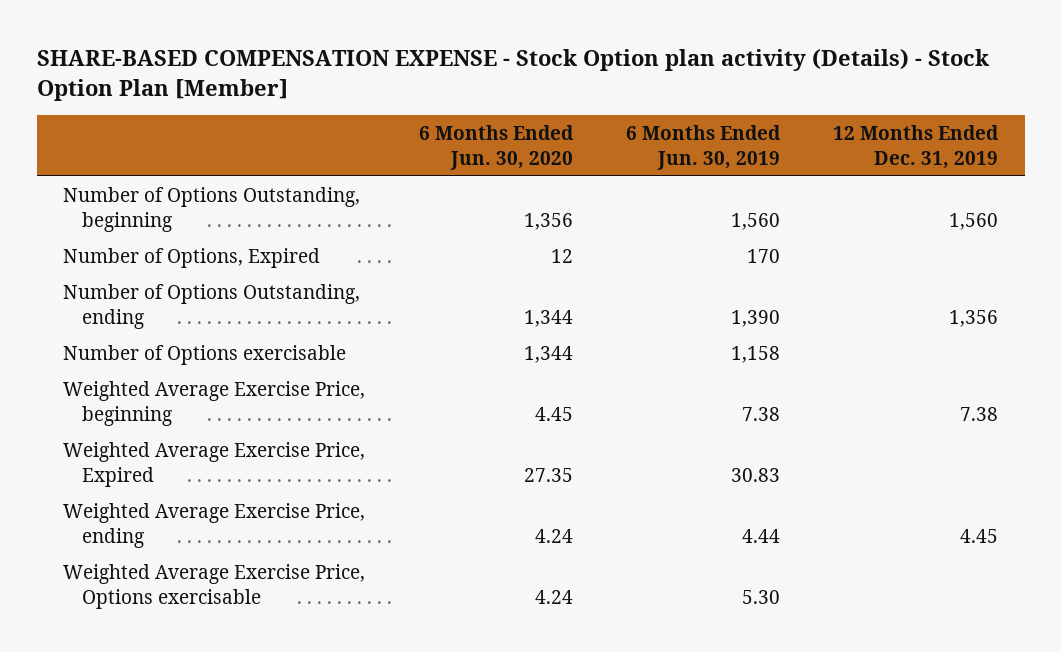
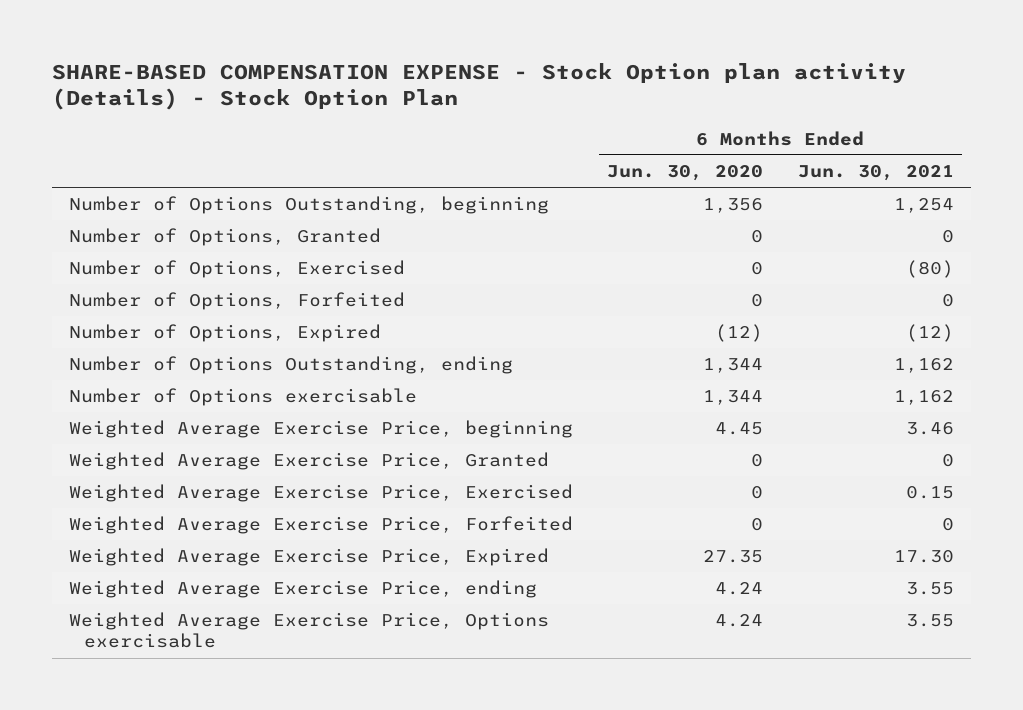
- SHARE-BASED COMPENSATION EXPENSE - Stock Option plan activity (Details) - Stock Option Plan [Member]
+ SHARE-BASED COMPENSATION EXPENSE - Stock Option plan activity (Details) - Stock Option Plan
- | 6 Months Ended Jun. 30, 2020 | 6 Months Ended Jun. 30, 2019 | 12 Months Ended Dec. 31, 2019
+ | 6 Months Ended Jun. 30, 2020 | 6 Months Ended Jun. 30, 2021
- Number of Options, Expired | 12 | 170 |
+ Number of Options, Granted | 0 | 0
+ Number of Options, Exercised | 0 | (80)
+ Number of Options, Forfeited | 0 | 0
+ Number of Options, Expired | (12) | (12)
+ Weighted Average Exercise Price, Granted | 0 | 0
+ Weighted Average Exercise Price, Exercised | 0 | 0.15
+ Weighted Average Exercise Price, Forfeited | 0 | 0

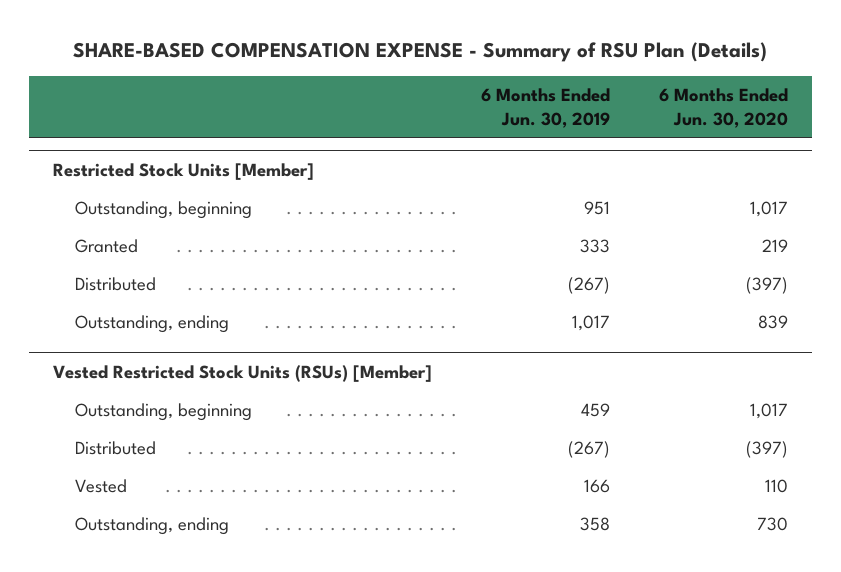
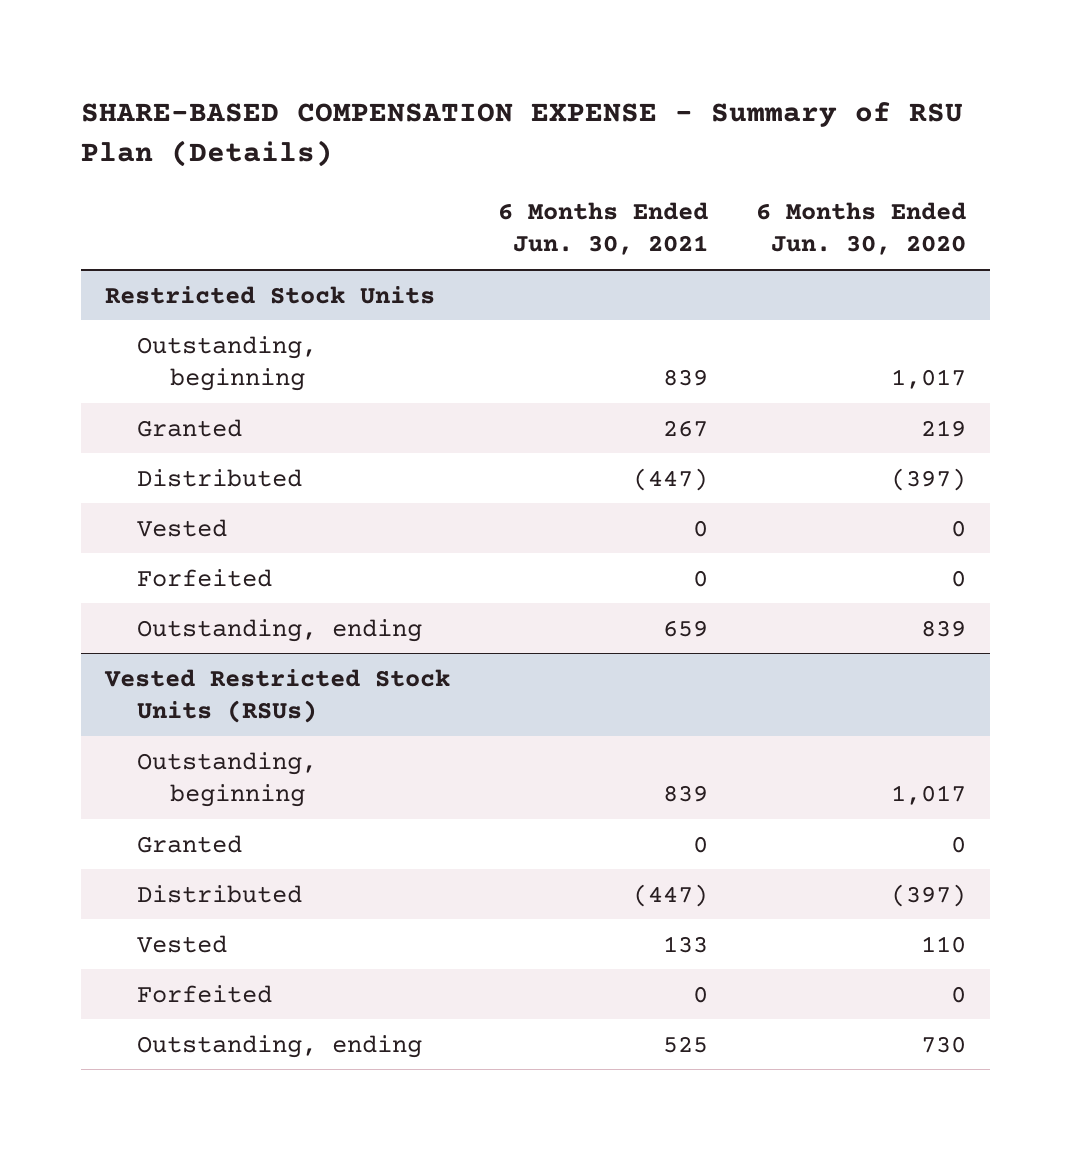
- | 6 Months Ended Jun. 30, 2019 | 6 Months Ended Jun. 30, 2020
+ | 6 Months Ended Jun. 30, 2021 | 6 Months Ended Jun. 30, 2020
- Restricted Stock Units [Member]
+ Restricted Stock Units
+ Vested | 0 | 0
+ Forfeited | 0 | 0
- Vested Restricted Stock Units (RSUs) [Member]
+ Vested Restricted Stock Units (RSUs)
+ Granted | 0 | 0
+ Forfeited | 0 | 0

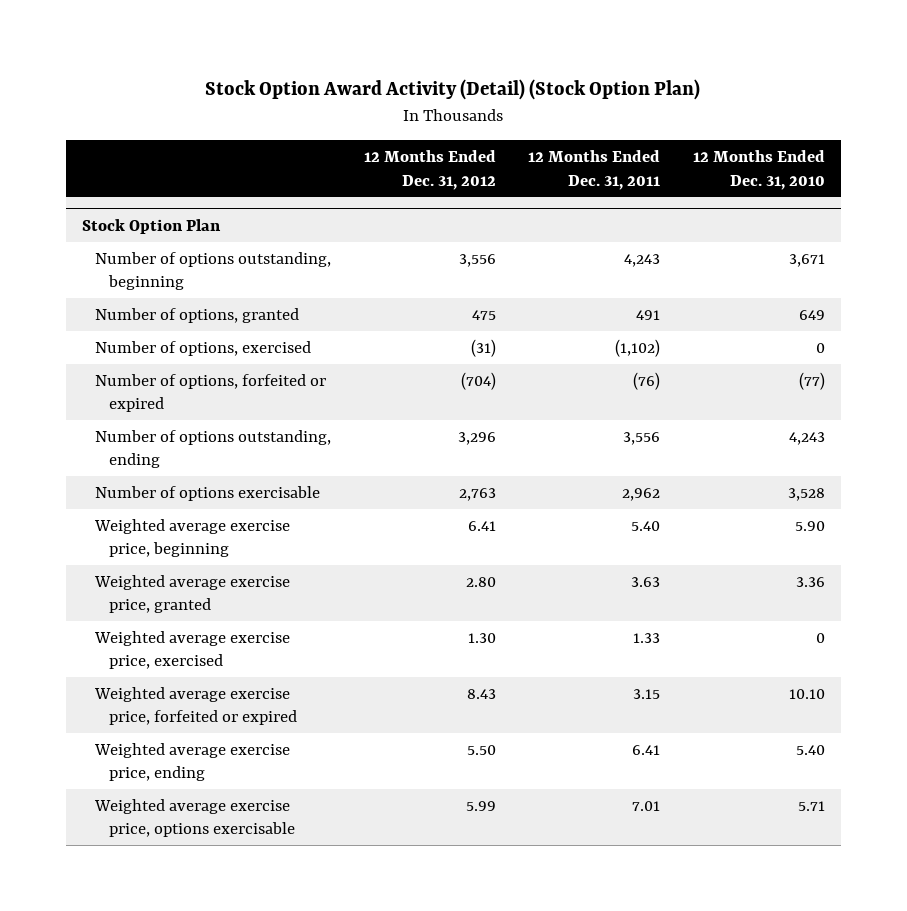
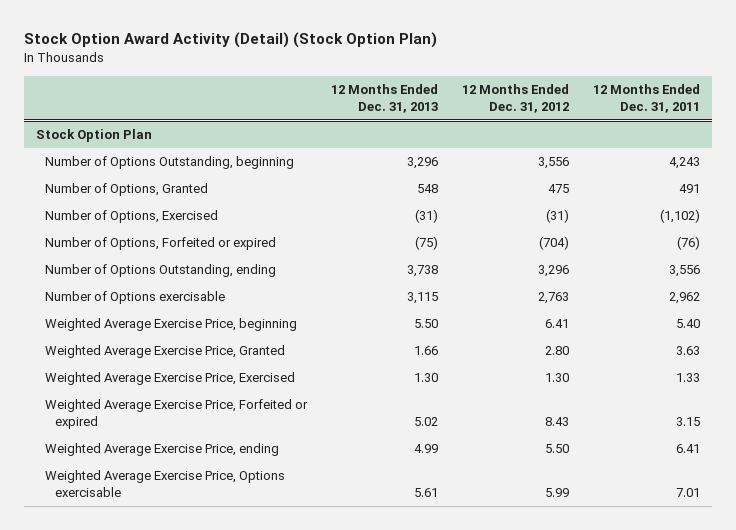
- | 12 Months Ended Dec. 31, 2012 | 12 Months Ended Dec. 31, 2011 | 12 Months Ended Dec. 31, 2010
+ | 12 Months Ended Dec. 31, 2013 | 12 Months Ended Dec. 31, 2012 | 12 Months Ended Dec. 31, 2011
@ Stock Option Plan
- Number of options outstanding, beginning | 3,556 | 4,243 | 3,671
- Number of options, granted | 475 | 491 | 649
- Number of options, exercised | (31) | (1,102) | 0
- Number of options, forfeited or expired | (704) | (76) | (77)
- Number of options outstanding, ending | 3,296 | 3,556 | 4,243
- Number of options exercisable | 2,763 | 2,962 | 3,528
- Weighted average exercise price, beginning | 6.41 | 5.40 | 5.90
- Weighted average exercise price, granted | 2.80 | 3.63 | 3.36
- Weighted average exercise price, exercised | 1.30 | 1.33 | 0
- Weighted average exercise price, forfeited or expired | 8.43 | 3.15 | 10.10
- Weighted average exercise price, ending | 5.50 | 6.41 | 5.40
- Weighted average exercise price, options exercisable | 5.99 | 7.01 | 5.71
+ Number of Options Outstanding, beginning | 3,296 | 3,556 | 4,243
+ Number of Options, Granted | 548 | 475 | 491
+ Number of Options, Exercised | (31) | (31) | (1,102)
+ Number of Options, Forfeited or expired | (75) | (704) | (76)
+ Number of Options Outstanding, ending | 3,738 | 3,296 | 3,556
+ Number of Options exercisable | 3,115 | 2,763 | 2,962
+ Weighted Average Exercise Price, beginning | 5.50 | 6.41 | 5.40
+ Weighted Average Exercise Price, Granted | 1.66 | 2.80 | 3.63
+ Weighted Average Exercise Price, Exercised | 1.30 | 1.30 | 1.33
+ Weighted Average Exercise Price, Forfeited or expired | 5.02 | 8.43 | 3.15
+ Weighted Average Exercise Price, ending | 4.99 | 5.50 | 6.41
+ Weighted Average Exercise Price, Options exercisable | 5.61 | 5.99 | 7.01

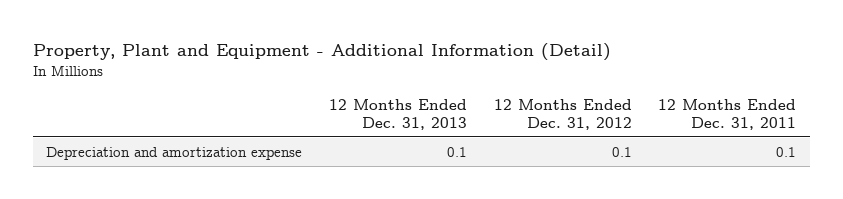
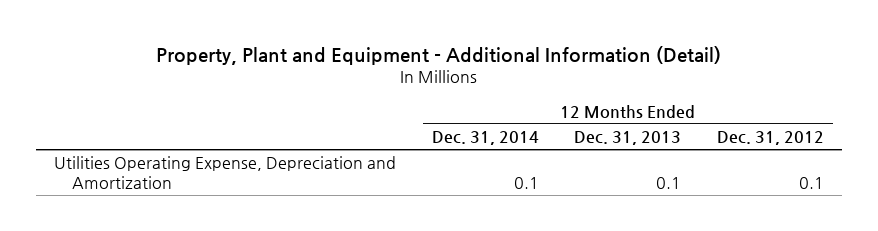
- | 12 Months Ended Dec. 31, 2013 | 12 Months Ended Dec. 31, 2012 | 12 Months Ended Dec. 31, 2011
+ | 12 Months Ended Dec. 31, 2014 | 12 Months Ended Dec. 31, 2013 | 12 Months Ended Dec. 31, 2012
- Depreciation and amortization expense | 0.1 | 0.1 | 0.1
+ Utilities Operating Expense, Depreciation and Amortization | 0.1 | 0.1 | 0.1

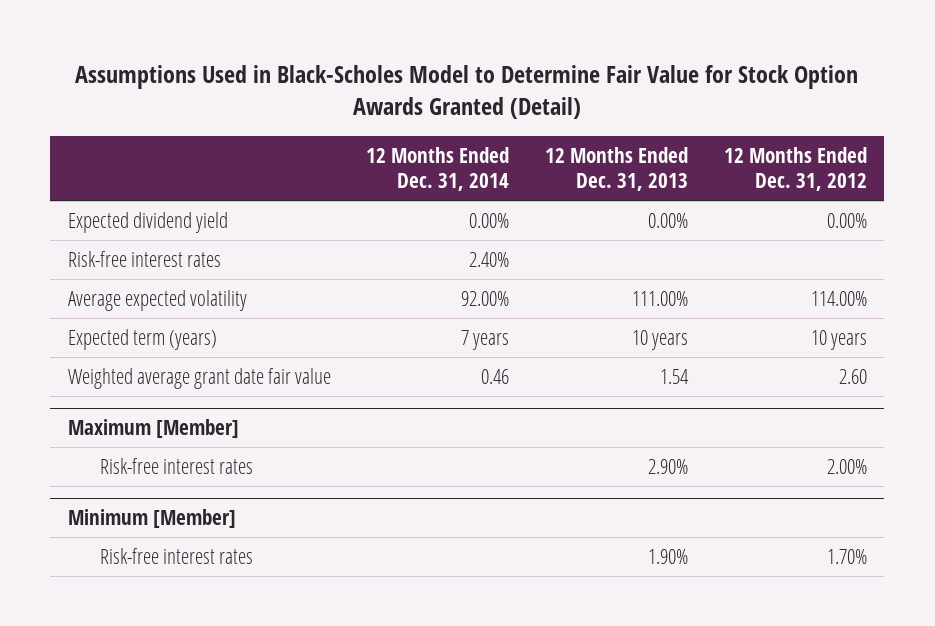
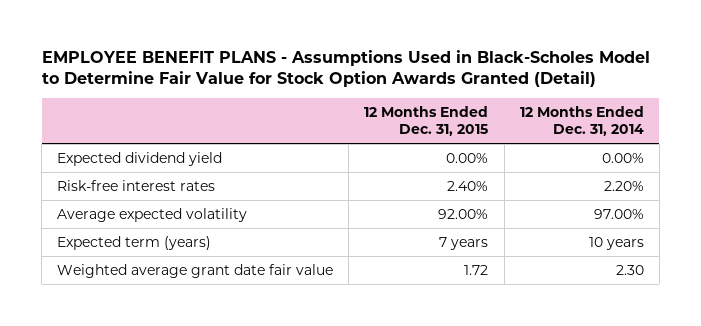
- Assumptions Used in Black-Scholes Model to Determine Fair Value for Stock Option Awards Granted (Detail)
+ EMPLOYEE BENEFIT PLANS - Assumptions Used in Black-Scholes Model to Determine Fair Value for Stock Option Awards Granted (Detail)
- | 12 Months Ended Dec. 31, 2014 | 12 Months Ended Dec. 31, 2013 | 12 Months Ended Dec. 31, 2012
+ | 12 Months Ended Dec. 31, 2015 | 12 Months Ended Dec. 31, 2014
- Risk-free interest rates | 2.40% | |
- Average expected volatility | 92.00% | 111.00% | 114.00%
- Expected term (years) | 7 years | 10 years | 10 years
- Weighted average grant date fair value | 0.46 | 1.54 | 2.60
- Maximum [Member]
- Risk-free interest rates | | 2.90% | 2.00%
- Minimum [Member]
- Risk-free interest rates | | 1.90% | 1.70%
+ Risk-free interest rates | 2.40% | 2.20%
+ Average expected volatility | 92.00% | 97.00%
+ Expected term (years) | 7 years | 10 years
+ Weighted average grant date fair value | 1.72 | 2.30

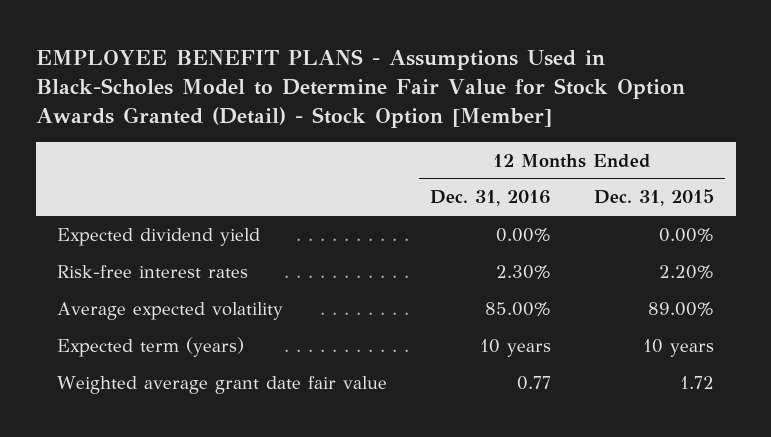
- EMPLOYEE BENEFIT PLANS - Assumptions Used in Black-Scholes Model to Determine Fair Value for Stock Option Awards Granted (Detail)
+ EMPLOYEE BENEFIT PLANS - Assumptions Used in Black-Scholes Model to Determine Fair Value for Stock Option Awards Granted (Detail) - Stock Option [Member]
- | 12 Months Ended Dec. 31, 2015 | 12 Months Ended Dec. 31, 2014
+ | 12 Months Ended Dec. 31, 2016 | 12 Months Ended Dec. 31, 2015
- Risk-free interest rates | 2.40% | 2.20%
- Average expected volatility | 92.00% | 97.00%
- Expected term (years) | 7 years | 10 years
+ Risk-free interest rates | 2.30% | 2.20%
+ Average expected volatility | 85.00% | 89.00%
+ Expected term (years) | 10 years | 10 years

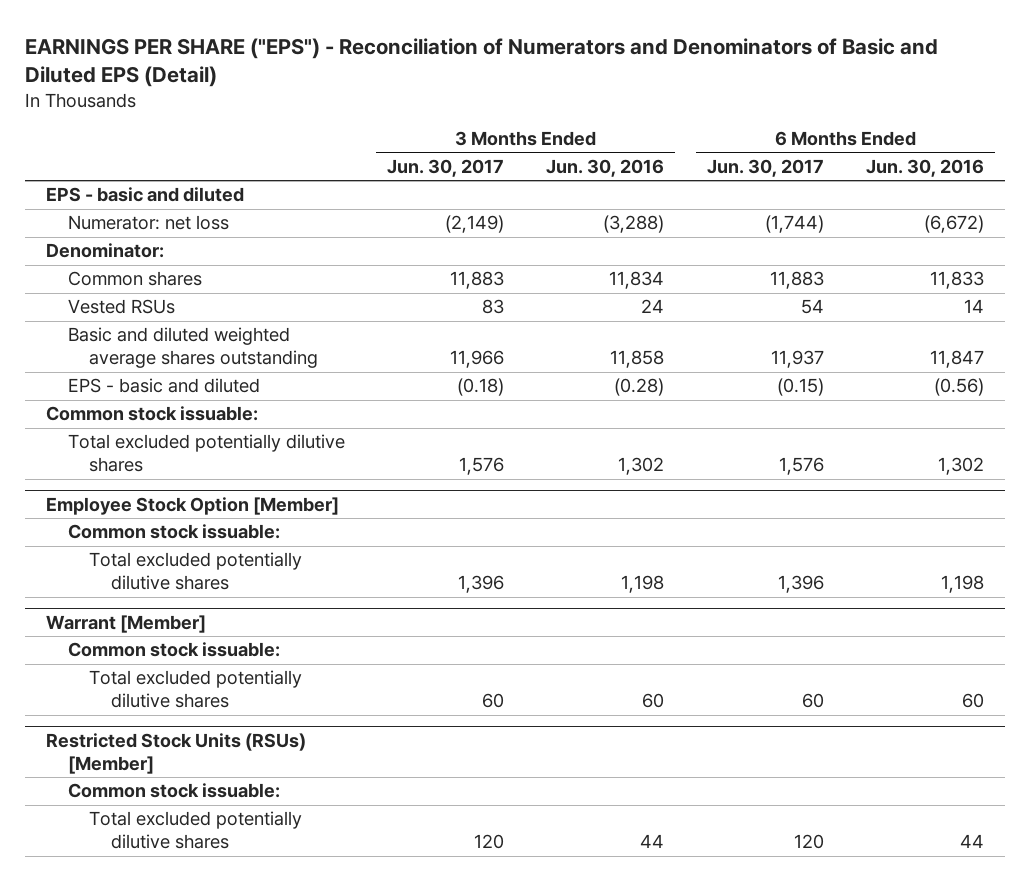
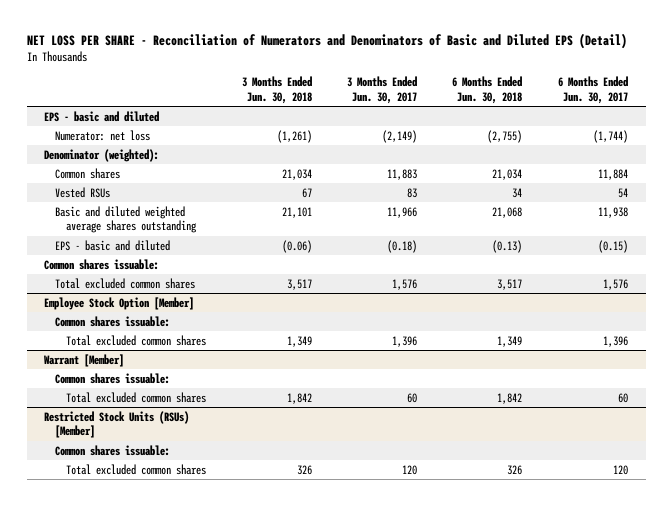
- EARNINGS PER SHARE ("EPS") - Reconciliation of Numerators and Denominators of Basic and Diluted EPS (Detail)
+ NET LOSS PER SHARE - Reconciliation of Numerators and Denominators of Basic and Diluted EPS (Detail)
- | 3 Months Ended Jun. 30, 2017 | 3 Months Ended Jun. 30, 2016 | 6 Months Ended Jun. 30, 2017 | 6 Months Ended Jun. 30, 2016
+ | 3 Months Ended Jun. 30, 2018 | 3 Months Ended Jun. 30, 2017 | 6 Months Ended Jun. 30, 2018 | 6 Months Ended Jun. 30, 2017
- Denominator:
- Common shares | 11,883 | 11,834 | 11,883 | 11,833
+ Denominator (weighted):
+ Common shares | 21,034 | 11,883 | 21,034 | 11,884
- Basic and diluted weighted average shares outstanding | 11,966 | 11,858 | 11,937 | 11,847
+ Basic and diluted weighted average shares outstanding | 21,101 | 11,966 | 21,068 | 11,938
- Common stock issuable:
- Total excluded potentially dilutive shares | 1,576 | 1,302 | 1,576 | 1,302
+ Common shares issuable:
+ Total excluded common shares | 3,517 | 1,576 | 3,517 | 1,576
@ Employee Stock Option [Member]
- Common stock issuable:
- Total excluded potentially dilutive shares | 1,396 | 1,198 | 1,396 | 1,198
+ Common shares issuable:
+ Total excluded common shares | 1,349 | 1,396 | 1,349 | 1,396
@ Warrant [Member]
- Common stock issuable:
- Total excluded potentially dilutive shares | 60 | 60 | 60 | 60
+ Common shares issuable:
+ Total excluded common shares | 1,842 | 60 | 1,842 | 60
@ Restricted Stock Units (RSUs) [Member]
- Common stock issuable:
- Total excluded potentially dilutive shares | 120 | 44 | 120 | 44
+ Common shares issuable:
+ Total excluded common shares | 326 | 120 | 326 | 120

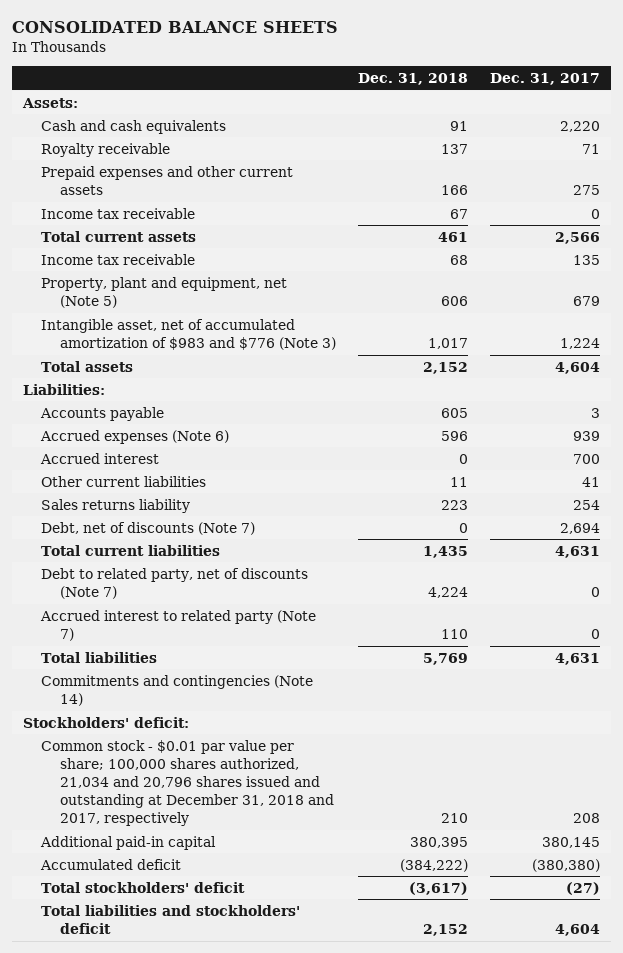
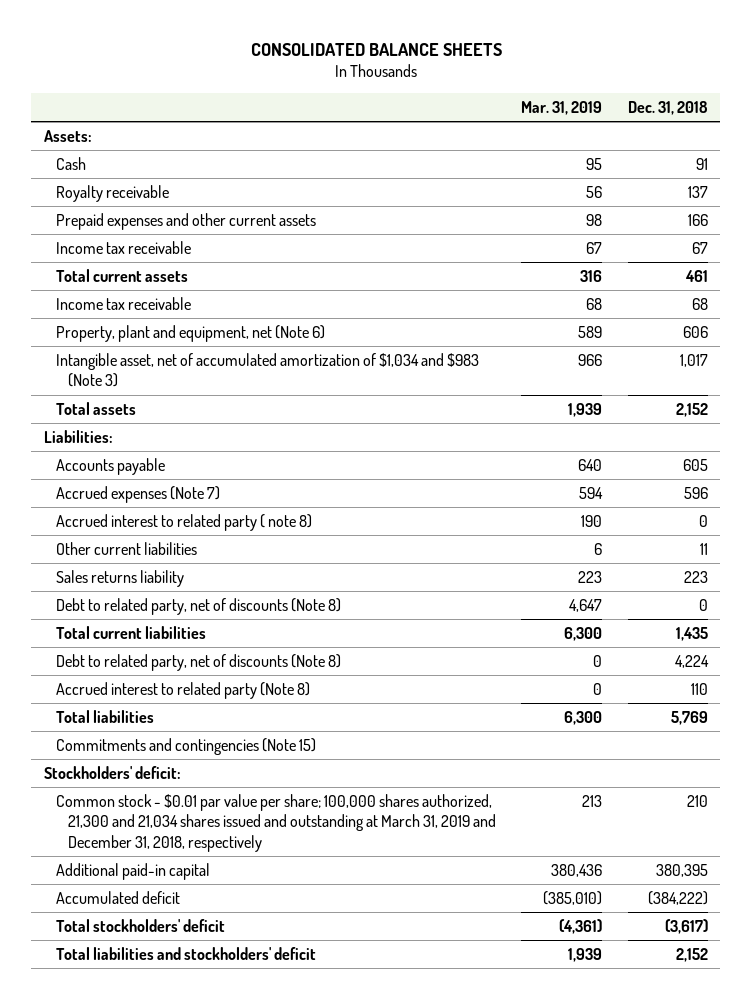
- | Dec. 31, 2018 | Dec. 31, 2017
+ | Mar. 31, 2019 | Dec. 31, 2018
- Cash and cash equivalents | 91 | 2,220
+ Cash | 95 | 91
- Property, plant and equipment, net (Note 5) | 606 | 679
- Intangible asset, net of accumulated amortization of $983 and $776 (Note 3) | 1,017 | 1,224
+ Property, plant and equipment, net (Note 6) | 589 | 606
+ Intangible asset, net of accumulated amortization of $1,034 and $983 (Note 3) | 966 | 1,017
- Accrued expenses (Note 6) | 596 | 939
- Accrued interest | 0 | 700
+ Accrued expenses (Note 7) | 594 | 596
+ Accrued interest to related party ( note 8) | 190 | 0
- Debt, net of discounts (Note 7) | 0 | 2,694
+ Debt to related party, net of discounts (Note 8) | 4,647 | 0
- Debt to related party, net of discounts (Note 7) | 4,224 | 0
- Accrued interest to related party (Note 7) | 110 | 0
+ Debt to related party, net of discounts (Note 8) | 0 | 4,224
+ Accrued interest to related party (Note 8) | 0 | 110
- Commitments and contingencies (Note 14)
+ Commitments and contingencies (Note 15)
- Common stock - $0.01 par value per share; 100,000 shares authorized, 21,034 and 20,796 shares issued and outstanding at December 31, 2018 and 2017, respectively | 210 | 208
+ Common stock - $0.01 par value per share; 100,000 shares authorized, 21,300 and 21,034 shares issued and outstanding at March 31, 2019 and December 31, 2018, respectively | 213 | 210

